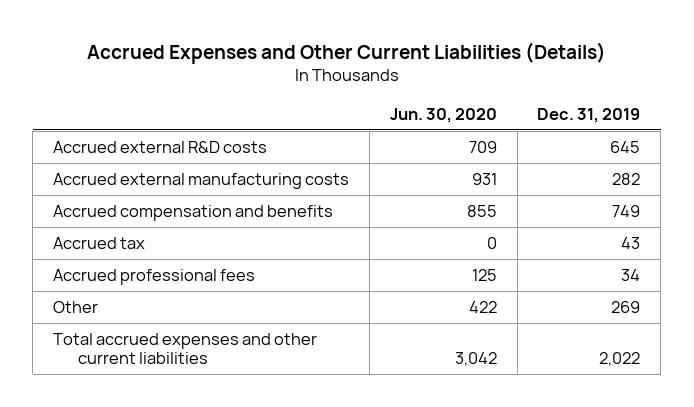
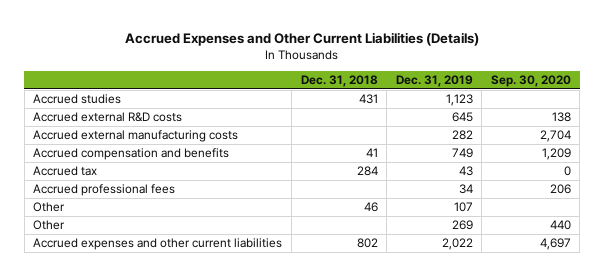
- | Jun. 30, 2020 | Dec. 31, 2019
+ | Dec. 31, 2018 | Dec. 31, 2019 | Sep. 30, 2020
+ Accrued studies | 431 | 1,123 |
+ Other | 46 | 107 |
- Total accrued expenses and other current liabilities | 3,042 | 2,022
+ Accrued expenses and other current liabilities | 802 | 2,022 | 4,697

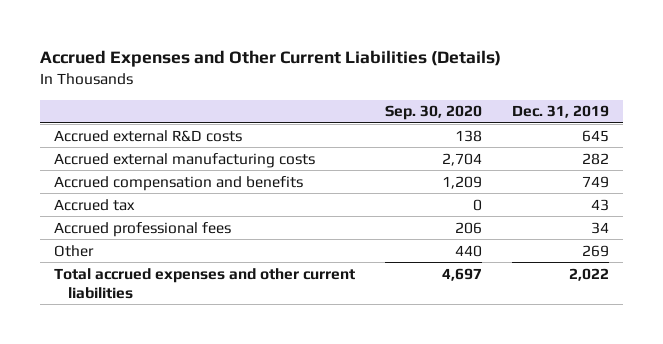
- | Dec. 31, 2018 | Dec. 31, 2019 | Sep. 30, 2020
+ | Sep. 30, 2020 | Dec. 31, 2019
- Accrued studies | 431 | 1,123 |
- Other | 46 | 107 |
- Accrued expenses and other current liabilities | 802 | 2,022 | 4,697
+ Total accrued expenses and other current liabilities | 4,697 | 2,022

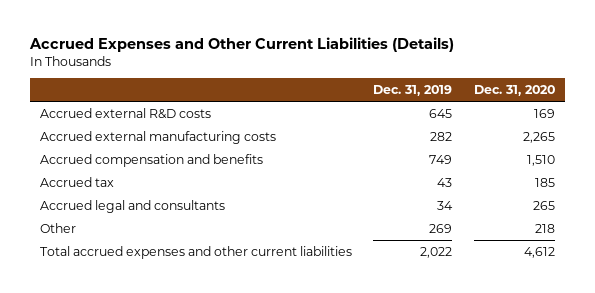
- | Sep. 30, 2020 | Dec. 31, 2019
+ | Dec. 31, 2019 | Dec. 31, 2020
- Accrued professional fees | 206 | 34
+ Accrued legal and consultants | 34 | 265

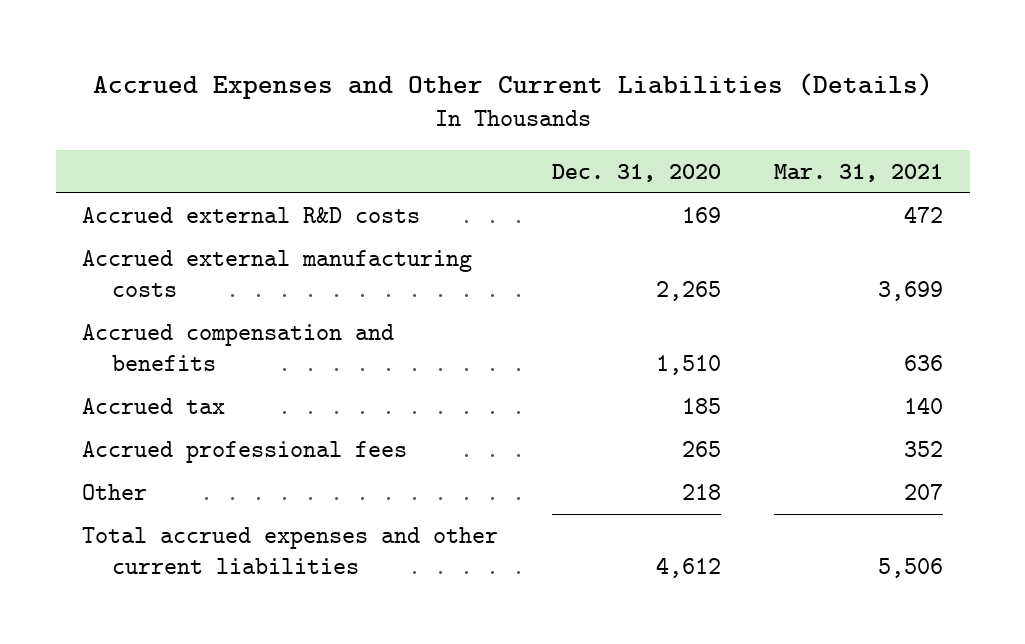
- | Dec. 31, 2019 | Dec. 31, 2020
+ | Dec. 31, 2020 | Mar. 31, 2021
- Accrued legal and consultants | 34 | 265
+ Accrued professional fees | 265 | 352

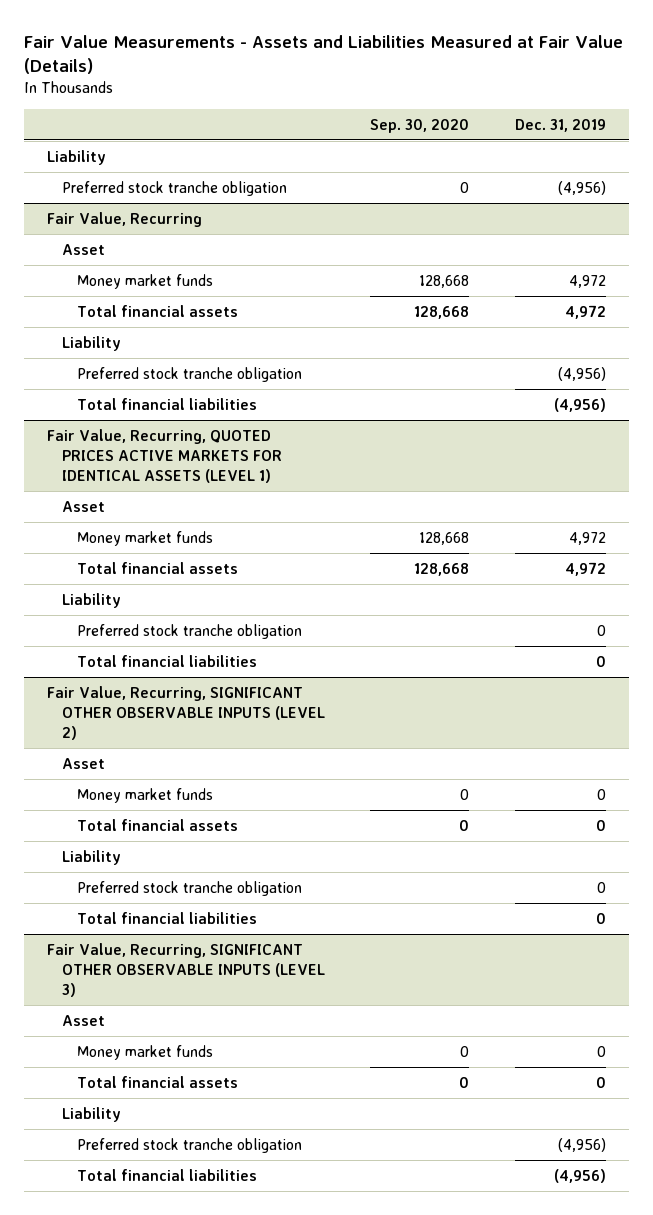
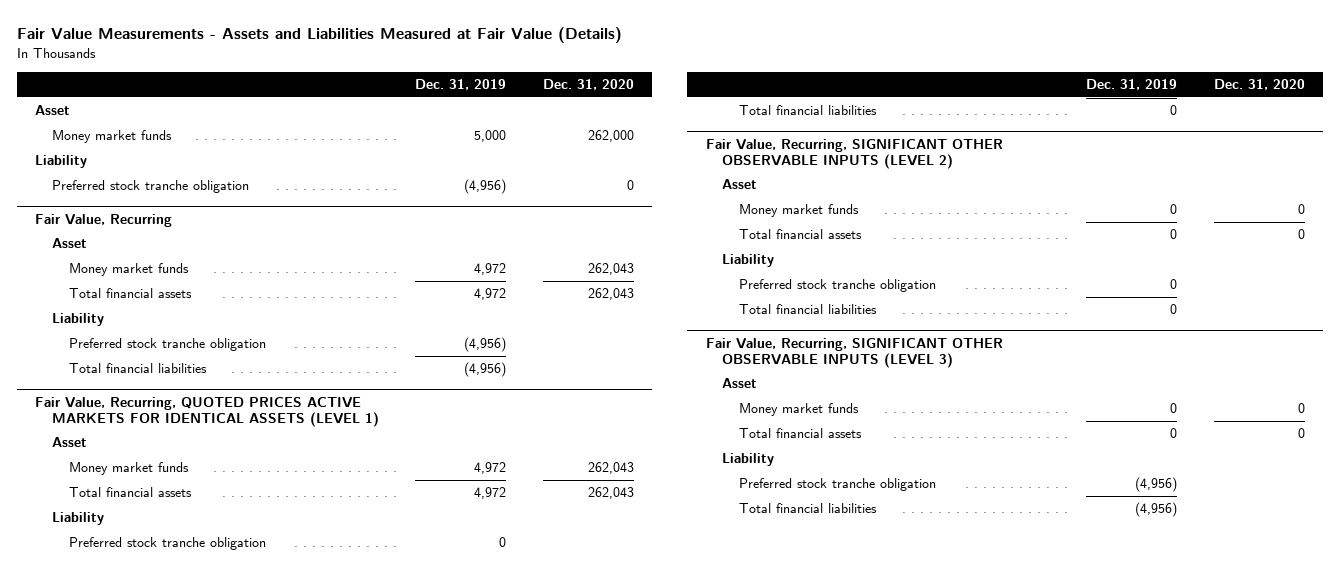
- | Sep. 30, 2020 | Dec. 31, 2019
+ | Dec. 31, 2019 | Dec. 31, 2020
+ Asset
+ Money market funds | 5,000 | 262,000

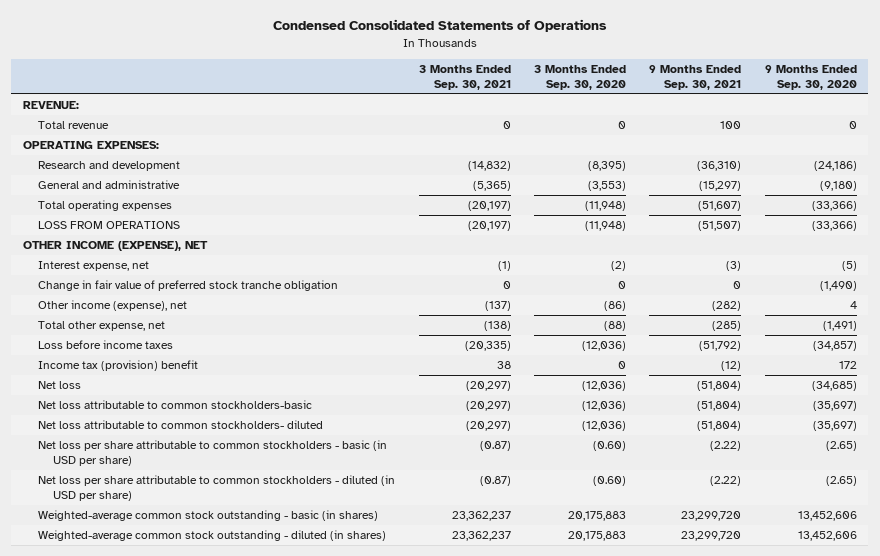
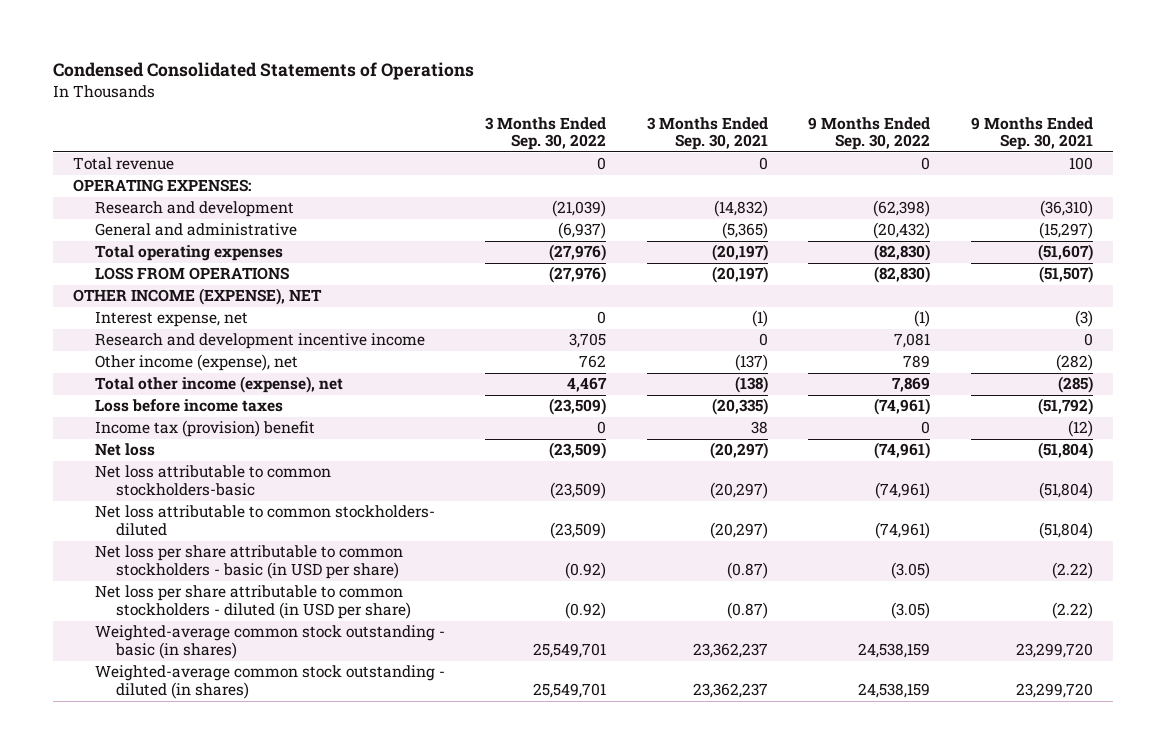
- | 3 Months Ended Sep. 30, 2021 | 3 Months Ended Sep. 30, 2020 | 9 Months Ended Sep. 30, 2021 | 9 Months Ended Sep. 30, 2020
+ | 3 Months Ended Sep. 30, 2022 | 3 Months Ended Sep. 30, 2021 | 9 Months Ended Sep. 30, 2022 | 9 Months Ended Sep. 30, 2021
- REVENUE:
- Change in fair value of preferred stock tranche obligation | 0 | 0 | 0 | (1,490)
+ Research and development incentive income | 3,705 | 0 | 7,081 | 0
- Total other expense, net | (138) | (88) | (285) | (1,491)
+ Total other income (expense), net | 4,467 | (138) | 7,869 | (285)

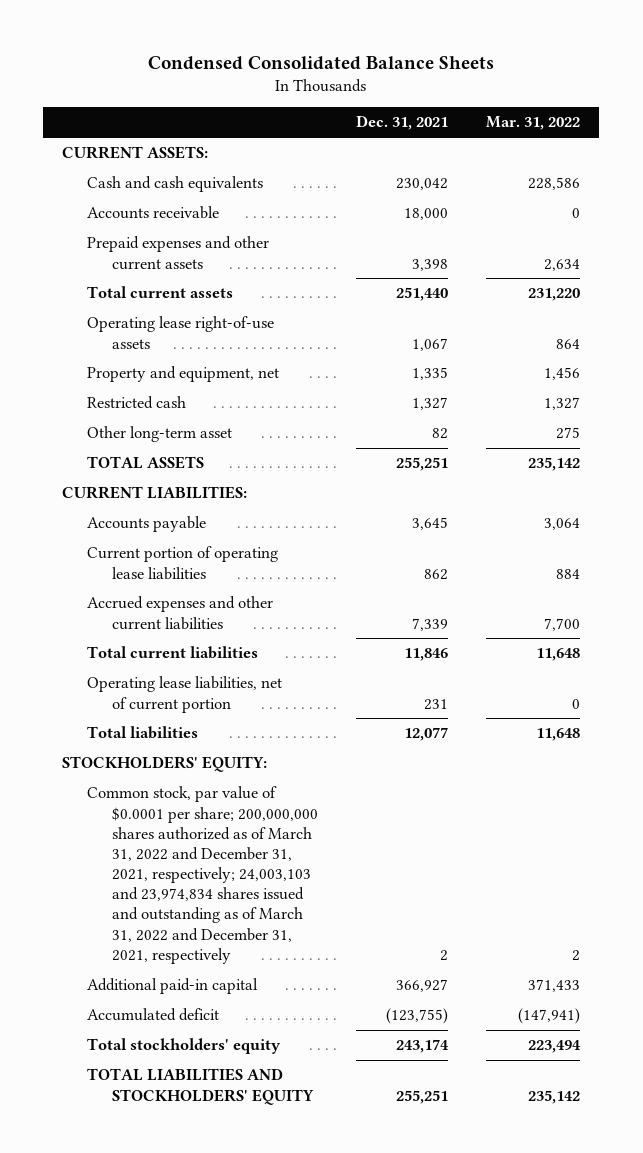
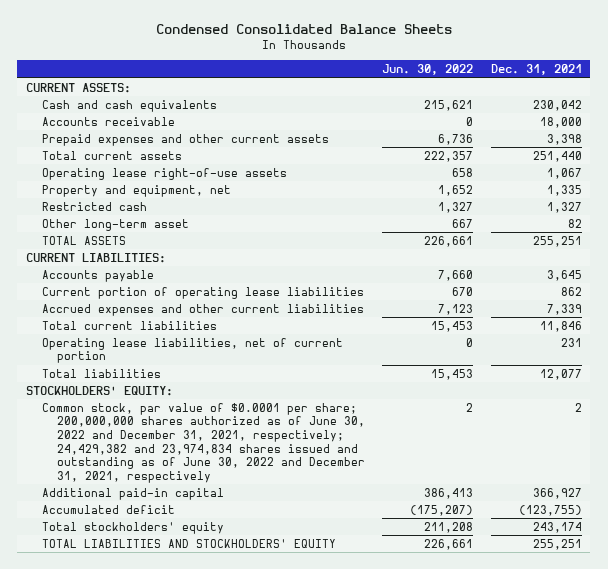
- | Dec. 31, 2021 | Mar. 31, 2022
+ | Jun. 30, 2022 | Dec. 31, 2021
- Common stock, par value of $0.0001 per share; 200,000,000 shares authorized as of March 31, 2022 and December 31, 2021, respectively; 24,003,103 and 23,974,834 shares issued and outstanding as of March 31, 2022 and December 31, 2021, respectively | 2 | 2
+ Common stock, par value of $0.0001 per share; 200,000,000 shares authorized as of June 30, 2022 and December 31, 2021, respectively; 24,429,382 and 23,974,834 shares issued and outstanding as of June 30, 2022 and December 31, 2021, respectively | 2 | 2

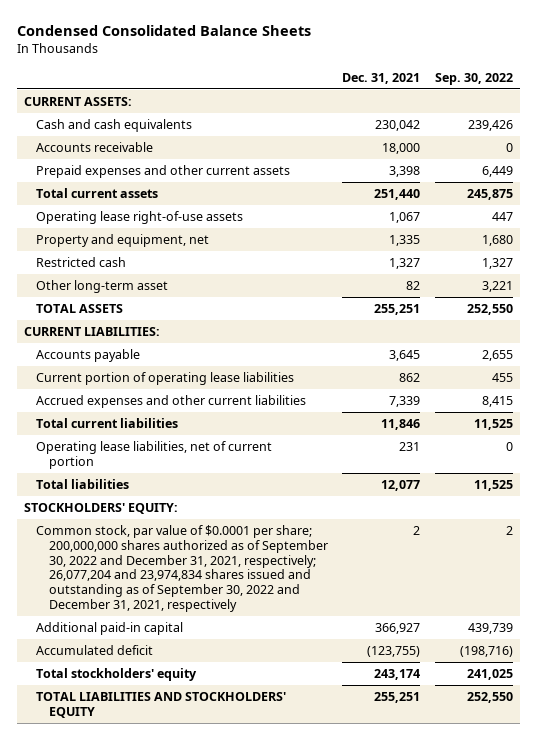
- | Jun. 30, 2022 | Dec. 31, 2021
+ | Dec. 31, 2021 | Sep. 30, 2022
- Common stock, par value of $0.0001 per share; 200,000,000 shares authorized as of June 30, 2022 and December 31, 2021, respectively; 24,429,382 and 23,974,834 shares issued and outstanding as of June 30, 2022 and December 31, 2021, respectively | 2 | 2
+ Common stock, par value of $0.0001 per share; 200,000,000 shares authorized as of September 30, 2022 and December 31, 2021, respectively; 26,077,204 and 23,974,834 shares issued and outstanding as of September 30, 2022 and December 31, 2021, respectively | 2 | 2

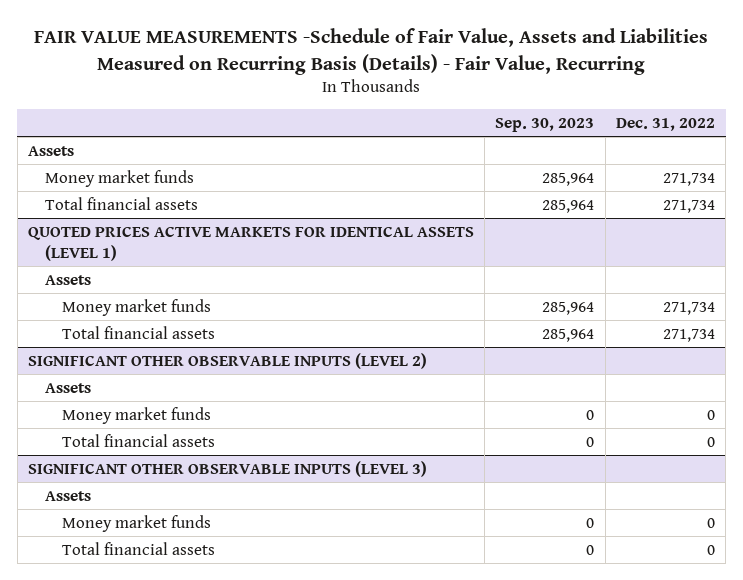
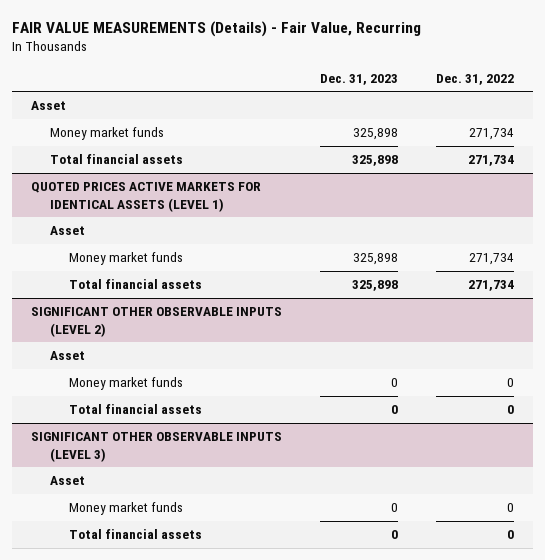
- FAIR VALUE MEASUREMENTS -Schedule of Fair Value, Assets and Liabilities Measured on Recurring Basis (Details) - Fair Value, Recurring
+ FAIR VALUE MEASUREMENTS (Details) - Fair Value, Recurring
- | Sep. 30, 2023 | Dec. 31, 2022
+ | Dec. 31, 2023 | Dec. 31, 2022
- Assets
+ Asset
@ QUOTED PRICES ACTIVE MARKETS FOR IDENTICAL ASSETS (LEVEL 1)
- Assets
+ Asset
@ SIGNIFICANT OTHER OBSERVABLE INPUTS (LEVEL 2)
- Assets
+ Asset
@ SIGNIFICANT OTHER OBSERVABLE INPUTS (LEVEL 3)
- Assets
+ Asset

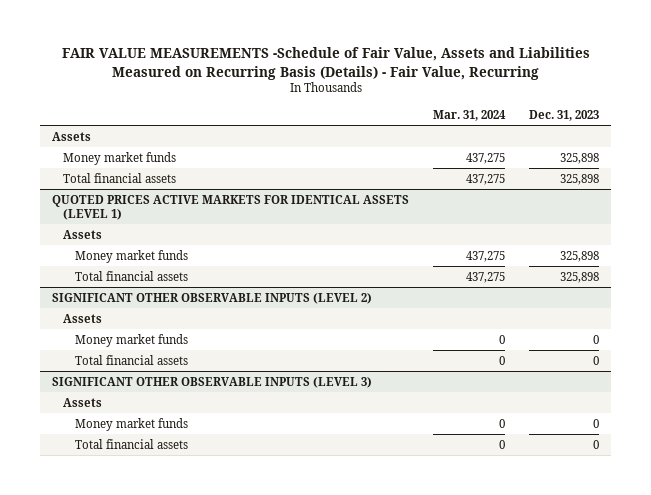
- FAIR VALUE MEASUREMENTS (Details) - Fair Value, Recurring
+ FAIR VALUE MEASUREMENTS -Schedule of Fair Value, Assets and Liabilities Measured on Recurring Basis (Details) - Fair Value, Recurring
- | Dec. 31, 2023 | Dec. 31, 2022
+ | Mar. 31, 2024 | Dec. 31, 2023
- Asset
+ Assets
@ QUOTED PRICES ACTIVE MARKETS FOR IDENTICAL ASSETS (LEVEL 1)
- Asset
+ Assets
@ SIGNIFICANT OTHER OBSERVABLE INPUTS (LEVEL 2)
- Asset
+ Assets
@ SIGNIFICANT OTHER OBSERVABLE INPUTS (LEVEL 3)
- Asset
+ Assets

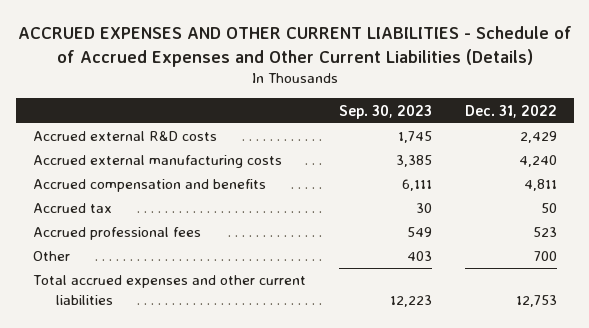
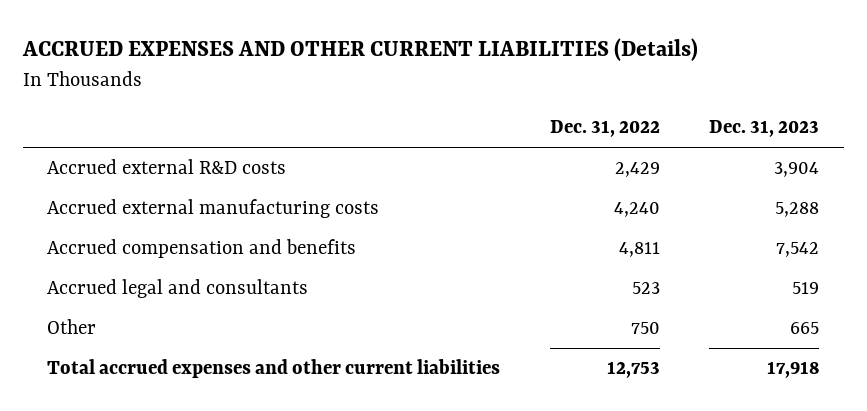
- ACCRUED EXPENSES AND OTHER CURRENT LIABILITIES - Schedule of of Accrued Expenses and Other Current Liabilities (Details)
+ ACCRUED EXPENSES AND OTHER CURRENT LIABILITIES (Details)
- | Sep. 30, 2023 | Dec. 31, 2022
+ | Dec. 31, 2022 | Dec. 31, 2023
- Accrued tax | 30 | 50
- Accrued professional fees | 549 | 523
- Other | 403 | 700
+ Accrued legal and consultants | 523 | 519
+ Other | 750 | 665

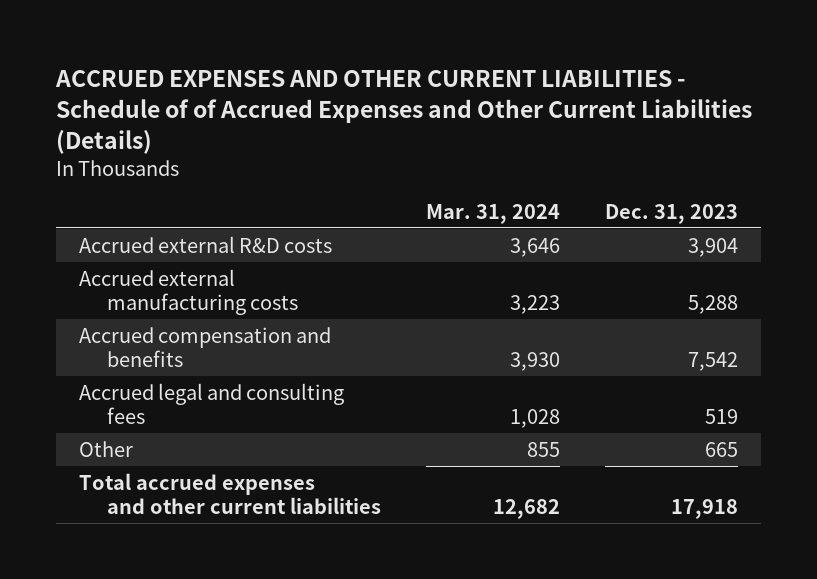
- ACCRUED EXPENSES AND OTHER CURRENT LIABILITIES (Details)
+ ACCRUED EXPENSES AND OTHER CURRENT LIABILITIES - Schedule of of Accrued Expenses and Other Current Liabilities (Details)
- | Dec. 31, 2022 | Dec. 31, 2023
+ | Mar. 31, 2024 | Dec. 31, 2023
- Accrued legal and consultants | 523 | 519
+ Accrued legal and consulting fees | 1,028 | 519

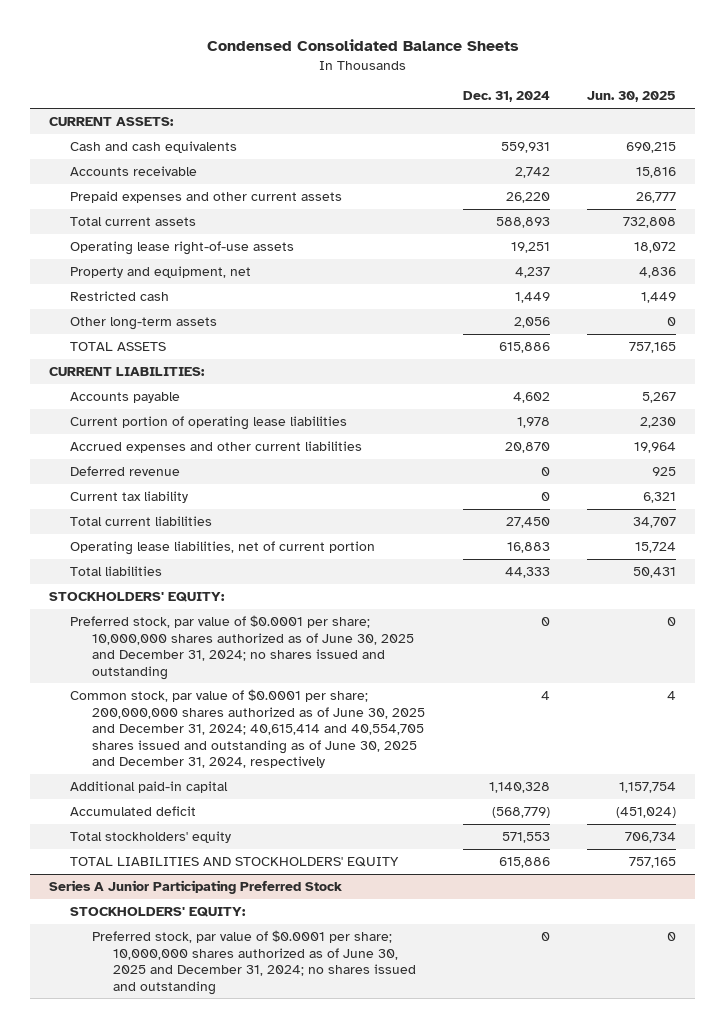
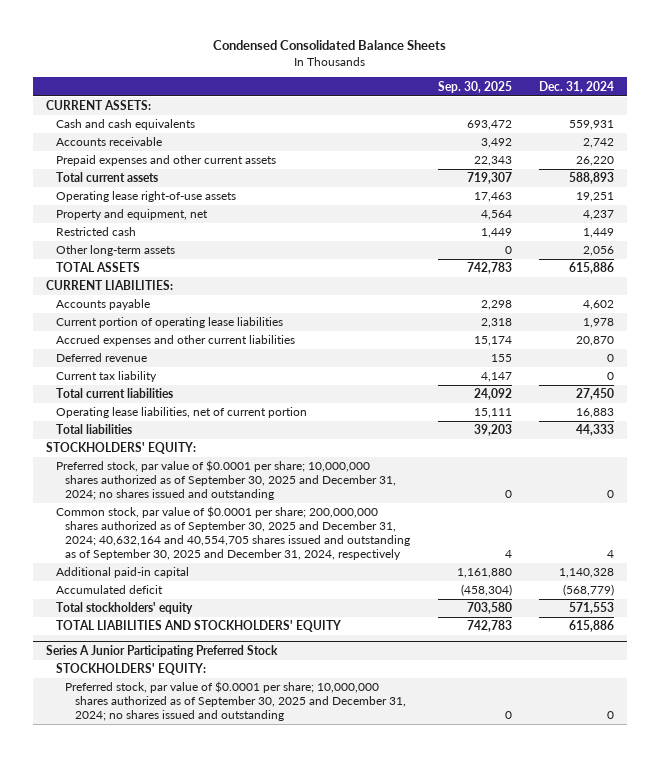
- | Dec. 31, 2024 | Jun. 30, 2025
+ | Sep. 30, 2025 | Dec. 31, 2024
- Preferred stock, par value of $0.0001 per share; 10,000,000 shares authorized as of June 30, 2025 and December 31, 2024; no shares issued and outstanding | 0 | 0
- Common stock, par value of $0.0001 per share; 200,000,000 shares authorized as of June 30, 2025 and December 31, 2024; 40,615,414 and 40,554,705 shares issued and outstanding as of June 30, 2025 and December 31, 2024, respectively | 4 | 4
+ Preferred stock, par value of $0.0001 per share; 10,000,000 shares authorized as of September 30, 2025 and December 31, 2024; no shares issued and outstanding | 0 | 0
+ Common stock, par value of $0.0001 per share; 200,000,000 shares authorized as of September 30, 2025 and December 31, 2024; 40,632,164 and 40,554,705 shares issued and outstanding as of September 30, 2025 and December 31, 2024, respectively | 4 | 4
@ Series A Junior Participating Preferred Stock
- Preferred stock, par value of $0.0001 per share; 10,000,000 shares authorized as of June 30, 2025 and December 31, 2024; no shares issued and outstanding | 0 | 0
+ Preferred stock, par value of $0.0001 per share; 10,000,000 shares authorized as of September 30, 2025 and December 31, 2024; no shares issued and outstanding | 0 | 0

